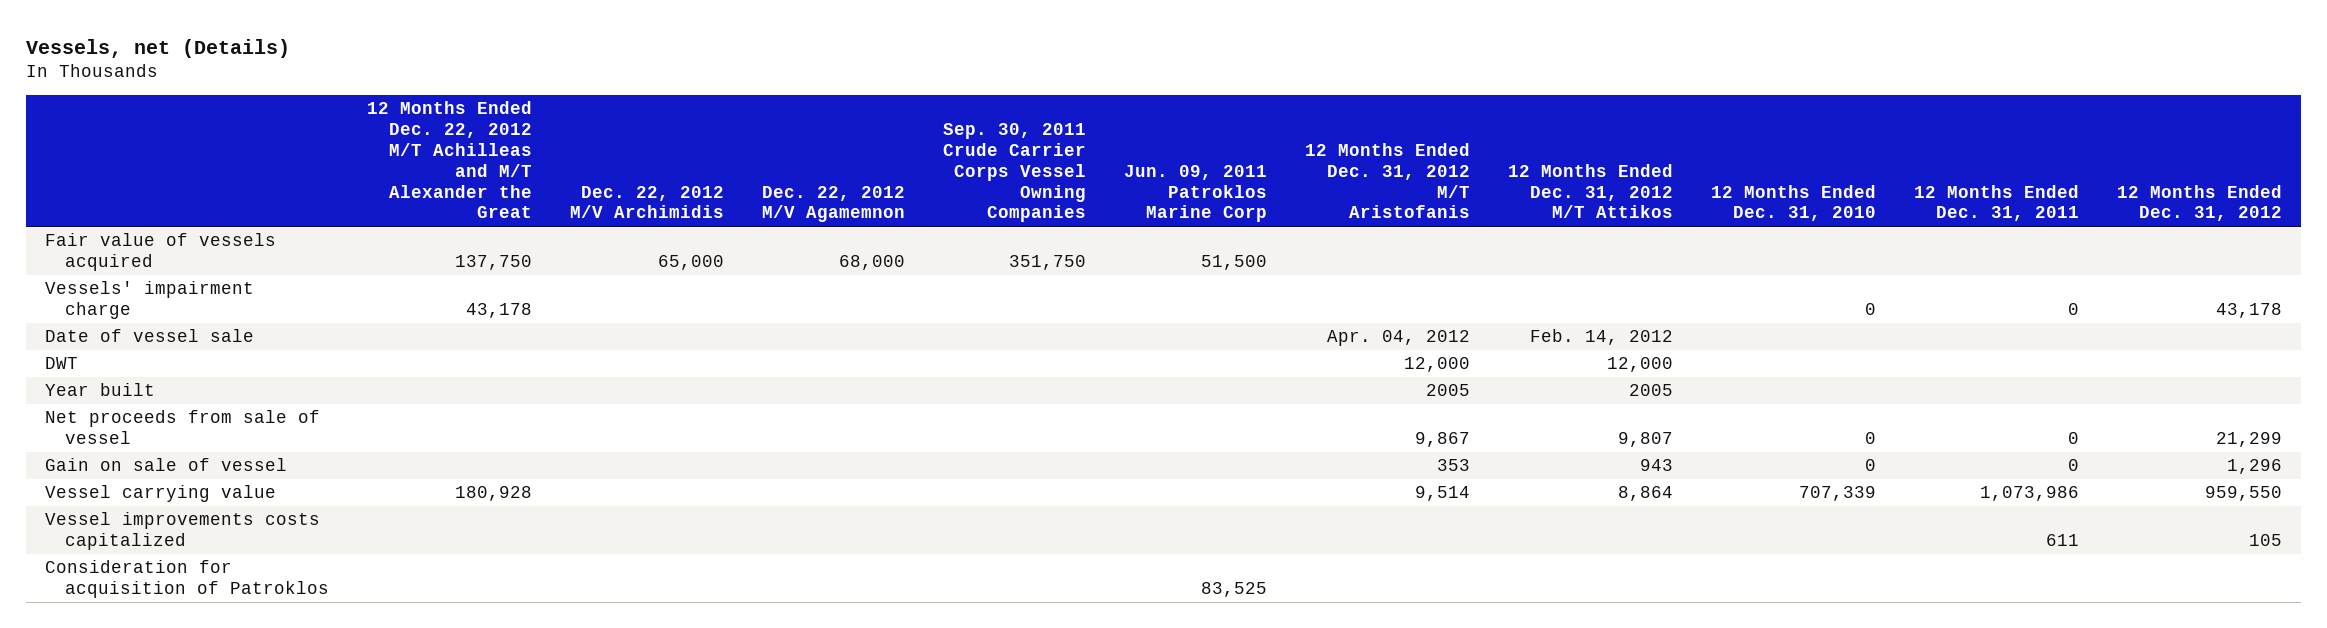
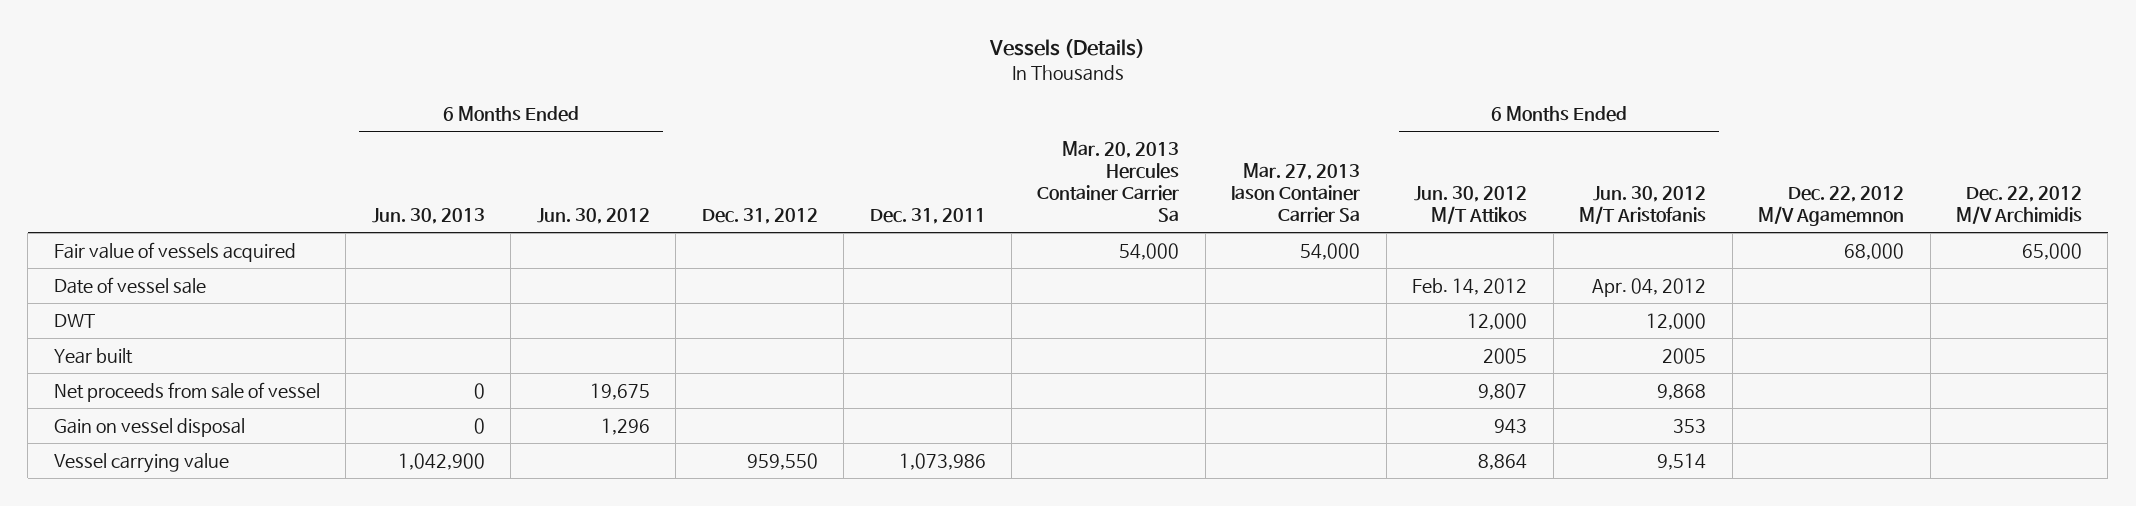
- Vessels, net (Details)
+ Vessels (Details)
- | 12 Months Ended Dec. 22, 2012 M/T Achilleas and M/T Alexander the Great | Dec. 22, 2012 M/V Archimidis | Dec. 22, 2012 M/V Agamemnon | Sep. 30, 2011 Crude Carrier Corps Vessel Owning Companies | Jun. 09, 2011 Patroklos Marine Corp | 12 Months Ended Dec. 31, 2012 M/T Aristofanis | 12 Months Ended Dec. 31, 2012 M/T Attikos | 12 Months Ended Dec. 31, 2010 | 12 Months Ended Dec. 31, 2011 | 12 Months Ended Dec. 31, 2012
+ | 6 Months Ended Jun. 30, 2013 | 6 Months Ended Jun. 30, 2012 | Dec. 31, 2012 | Dec. 31, 2011 | Mar. 20, 2013 Hercules Container Carrier Sa | Mar. 27, 2013 Iason Container Carrier Sa | 6 Months Ended Jun. 30, 2012 M/T Attikos | 6 Months Ended Jun. 30, 2012 M/T Aristofanis | Dec. 22, 2012 M/V Agamemnon | Dec. 22, 2012 M/V Archimidis
- Vessels' impairment charge | 43,178 | | | | | | | 0 | 0 | 43,178
- Gain on sale of vessel | | | | | | 353 | 943 | 0 | 0 | 1,296
+ Gain on vessel disposal | 0 | 1,296 | | | | | 943 | 353 | |
- Vessel improvements costs capitalized | | | | | | | | | 611 | 105
- Consideration for acquisition of Patroklos | | | | | 83,525 | | | | |

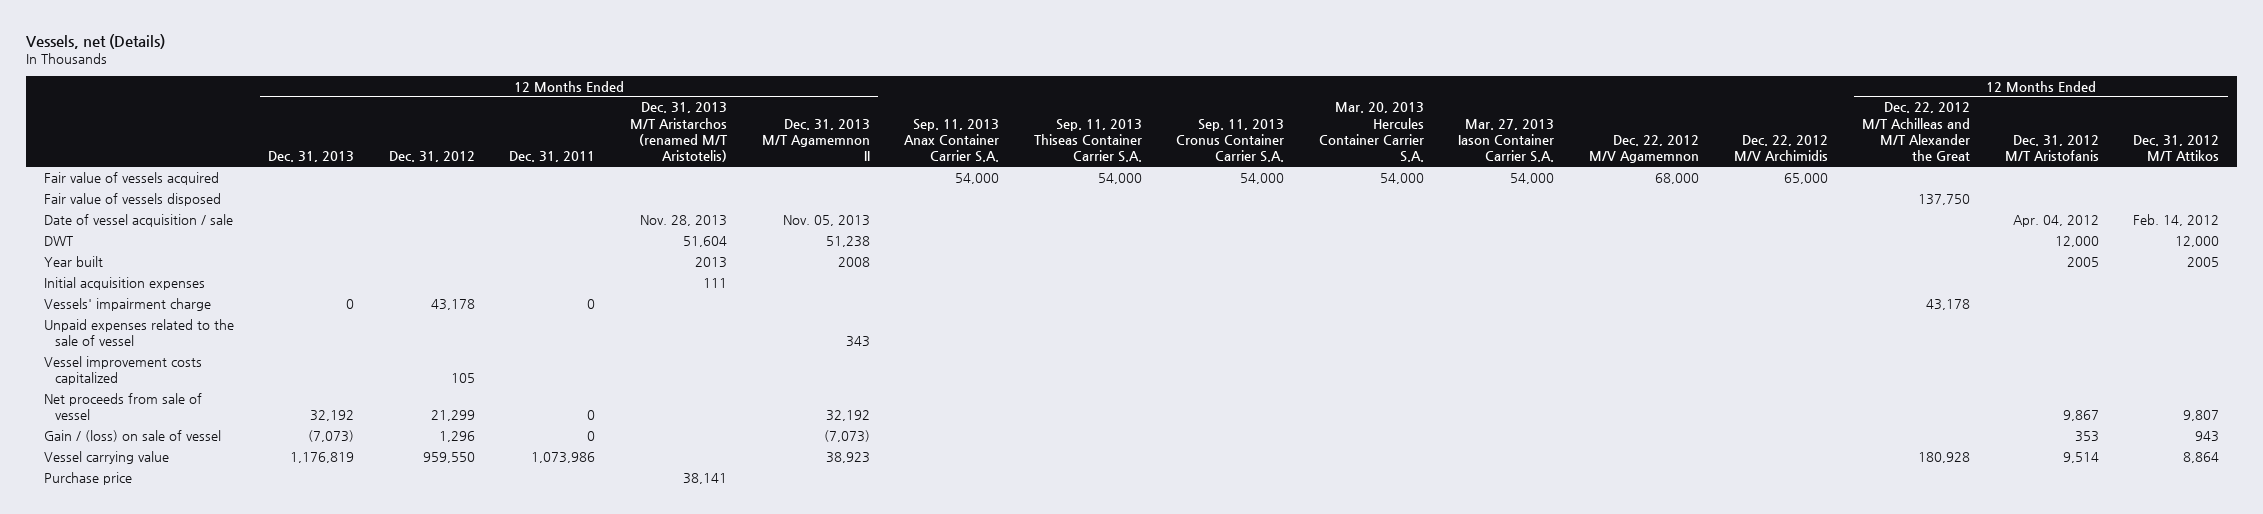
- Vessels (Details)
+ Vessels, net (Details)
- | 6 Months Ended Jun. 30, 2013 | 6 Months Ended Jun. 30, 2012 | Dec. 31, 2012 | Dec. 31, 2011 | Mar. 20, 2013 Hercules Container Carrier Sa | Mar. 27, 2013 Iason Container Carrier Sa | 6 Months Ended Jun. 30, 2012 M/T Attikos | 6 Months Ended Jun. 30, 2012 M/T Aristofanis | Dec. 22, 2012 M/V Agamemnon | Dec. 22, 2012 M/V Archimidis
+ | 12 Months Ended Dec. 31, 2013 | 12 Months Ended Dec. 31, 2012 | 12 Months Ended Dec. 31, 2011 | 12 Months Ended Dec. 31, 2013 M/T Aristarchos (renamed M/T Aristotelis) | 12 Months Ended Dec. 31, 2013 M/T Agamemnon II | Sep. 11, 2013 Anax Container Carrier S.A. | Sep. 11, 2013 Thiseas Container Carrier S.A. | Sep. 11, 2013 Cronus Container Carrier S.A. | Mar. 20, 2013 Hercules Container Carrier S.A. | Mar. 27, 2013 Iason Container Carrier S.A. | Dec. 22, 2012 M/V Agamemnon | Dec. 22, 2012 M/V Archimidis | 12 Months Ended Dec. 22, 2012 M/T Achilleas and M/T Alexander the Great | 12 Months Ended Dec. 31, 2012 M/T Aristofanis | 12 Months Ended Dec. 31, 2012 M/T Attikos
- Date of vessel sale | | | | | | | Feb. 14, 2012 | Apr. 04, 2012 | |
+ Fair value of vessels disposed | | | | | | | | | | | | | 137,750 | |
+ Date of vessel acquisition / sale | | | | Nov. 28, 2013 | Nov. 05, 2013 | | | | | | | | | Apr. 04, 2012 | Feb. 14, 2012
+ Initial acquisition expenses | | | | 111 | | | | | | | | | | |
+ Vessels' impairment charge | 0 | 43,178 | 0 | | | | | | | | | | 43,178 | |
+ Unpaid expenses related to the sale of vessel | | | | | 343 | | | | | | | | | |
+ Vessel improvement costs capitalized | | 105 | | | | | | | | | | | | |
- Gain on vessel disposal | 0 | 1,296 | | | | | 943 | 353 | |
+ Gain / (loss) on sale of vessel | (7,073) | 1,296 | 0 | | (7,073) | | | | | | | | | 353 | 943
+ Purchase price | | | | 38,141 | | | | | | | | | | |

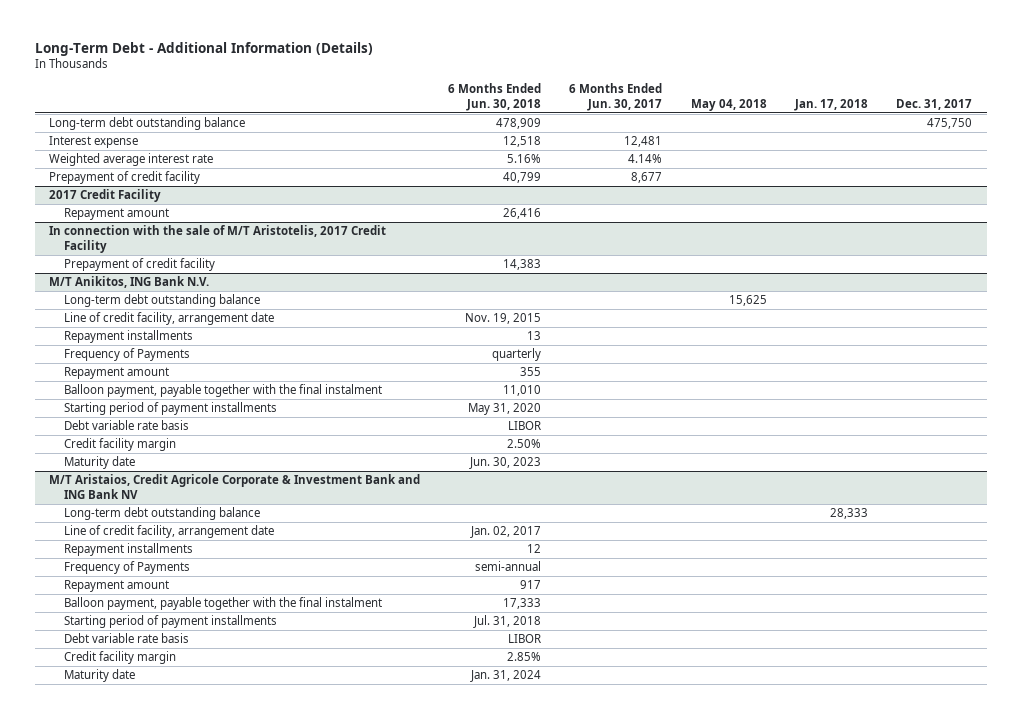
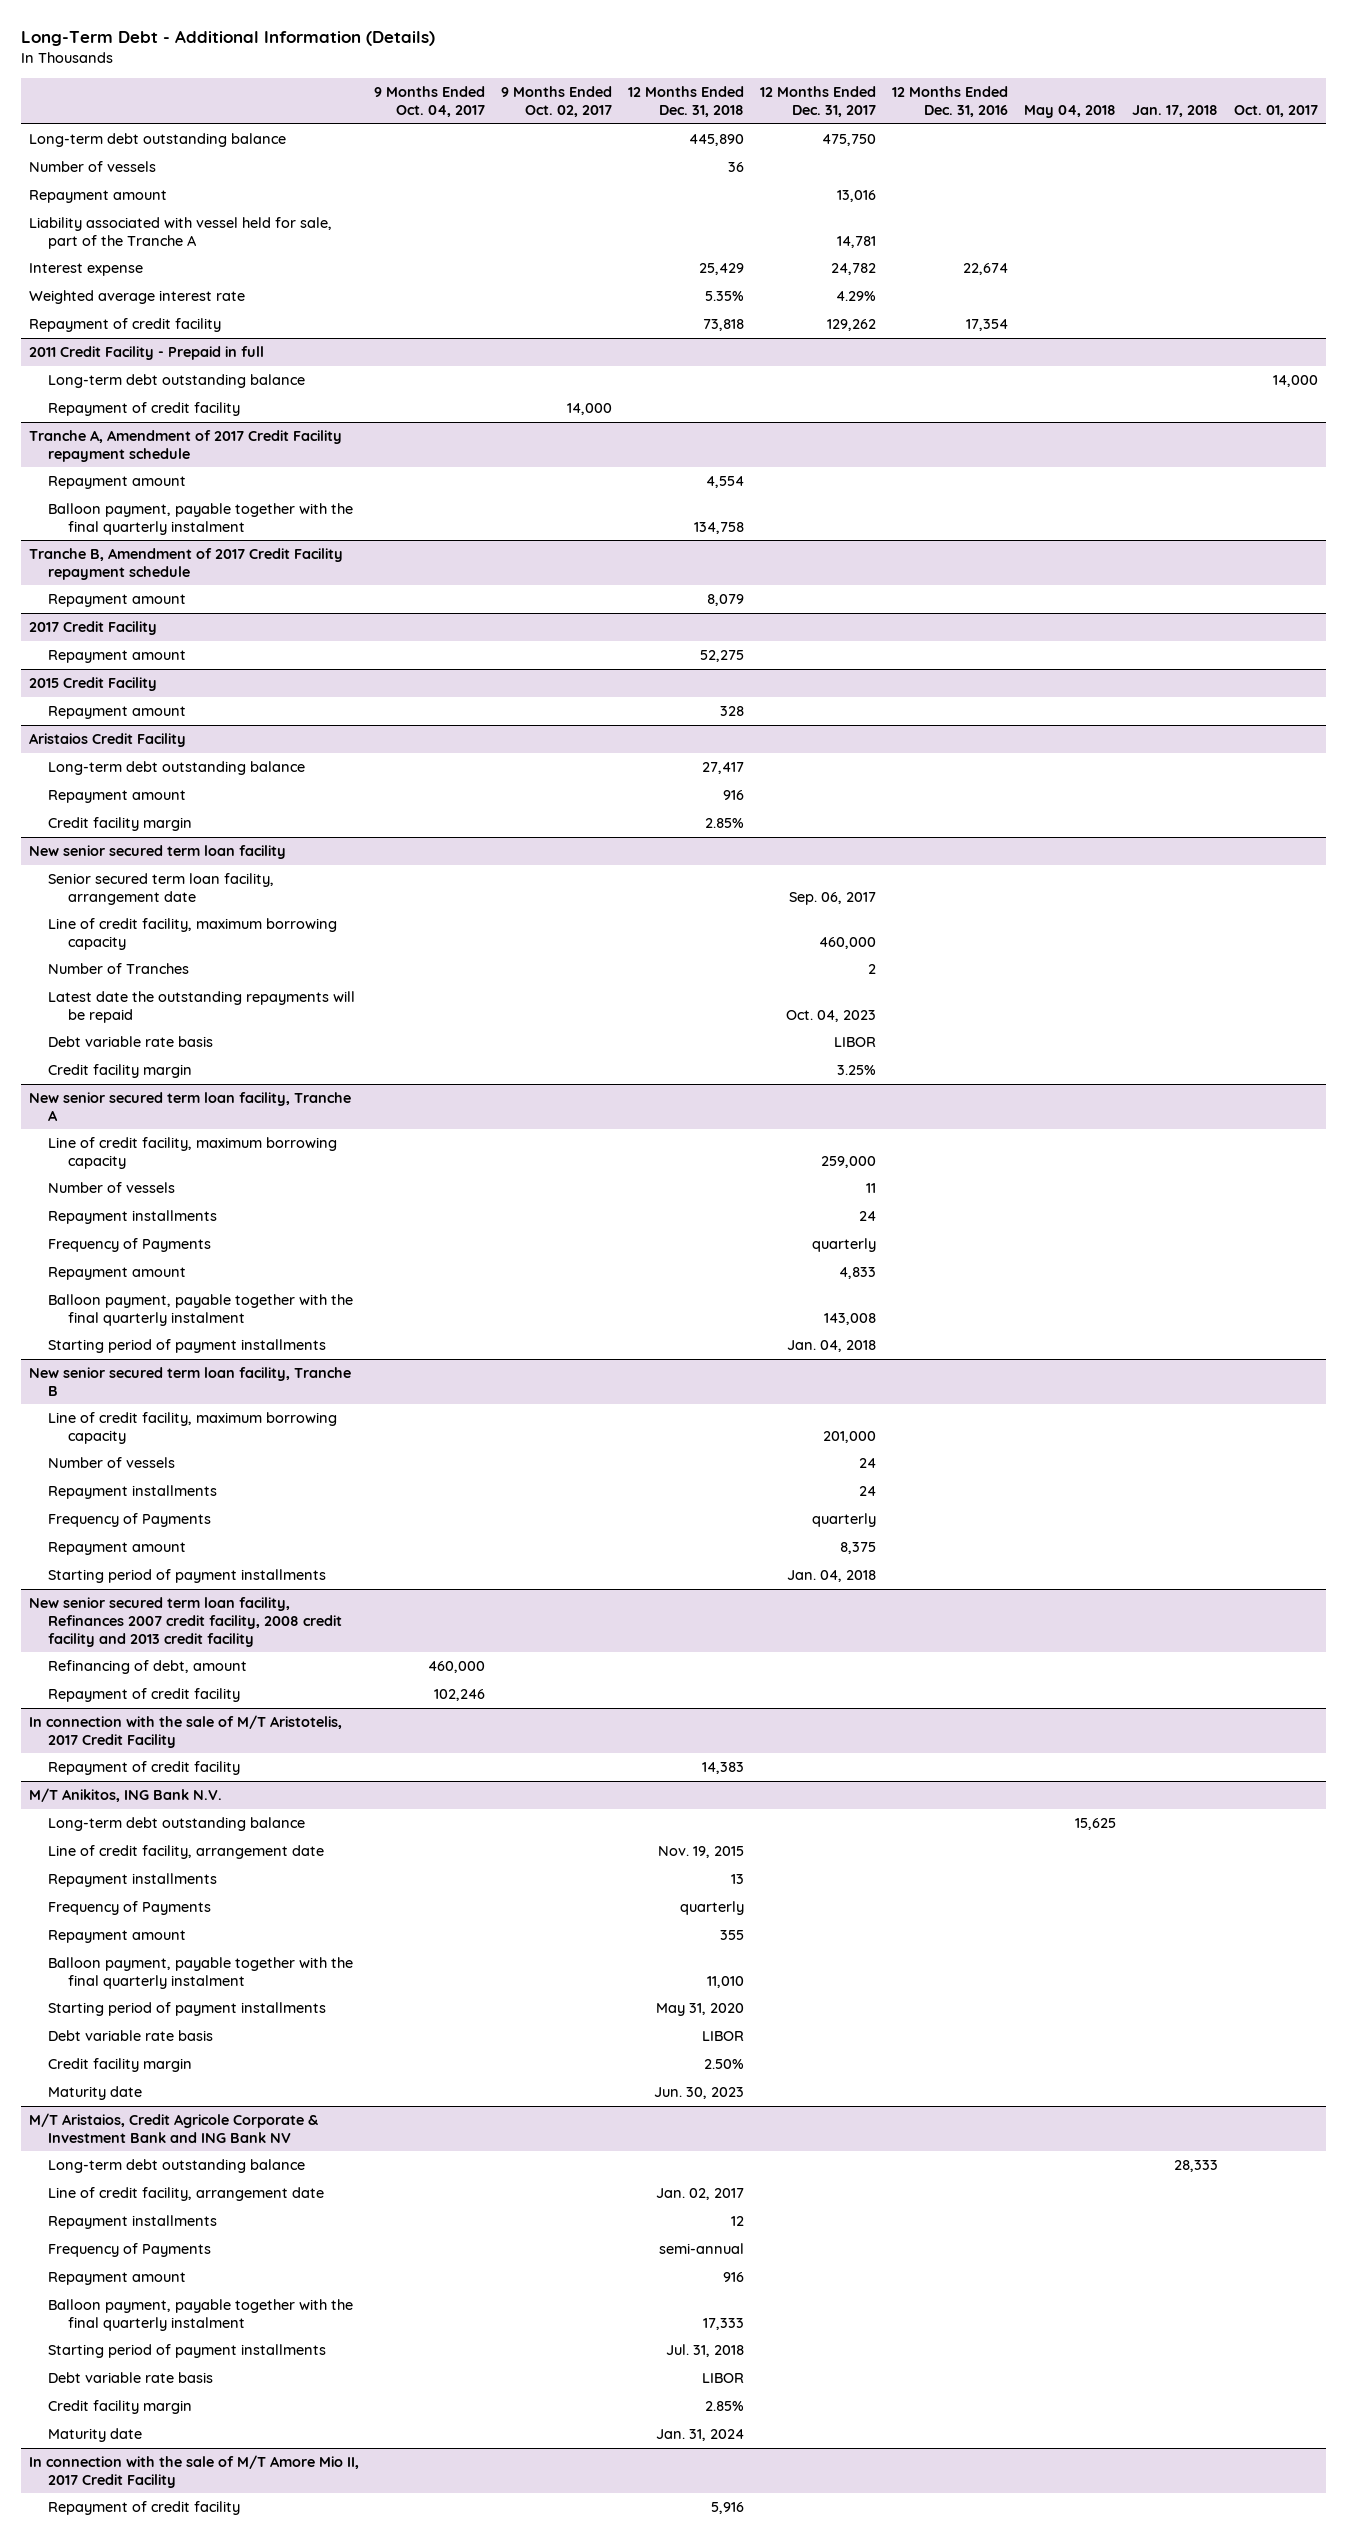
- | 6 Months Ended Jun. 30, 2018 | 6 Months Ended Jun. 30, 2017 | May 04, 2018 | Jan. 17, 2018 | Dec. 31, 2017
+ | 9 Months Ended Oct. 04, 2017 | 9 Months Ended Oct. 02, 2017 | 12 Months Ended Dec. 31, 2018 | 12 Months Ended Dec. 31, 2017 | 12 Months Ended Dec. 31, 2016 | May 04, 2018 | Jan. 17, 2018 | Oct. 01, 2017
+ Number of vessels | | | 36 | | | | |
+ Repayment amount | | | | 13,016 | | | |
+ Liability associated with vessel held for sale, part of the Tranche A | | | | 14,781 | | | |
- Prepayment of credit facility | 40,799 | 8,677 | | |
+ Repayment of credit facility | | | 73,818 | 129,262 | 17,354 | | |
+ 2011 Credit Facility - Prepaid in full
+ Long-term debt outstanding balance | | | | | | | | 14,000
+ Repayment of credit facility | | 14,000 | | | | | |
+ Tranche A, Amendment of 2017 Credit Facility repayment schedule
+ Repayment amount | | | 4,554 | | | | |
+ Balloon payment, payable together with the final quarterly instalment | | | 134,758 | | | | |
+ Tranche B, Amendment of 2017 Credit Facility repayment schedule
+ Repayment amount | | | 8,079 | | | | |
+ 2015 Credit Facility
+ Repayment amount | | | 328 | | | | |
+ Aristaios Credit Facility
+ Long-term debt outstanding balance | | | 27,417 | | | | |
+ Repayment amount | | | 916 | | | | |
+ Credit facility margin | | | 2.85% | | | | |
+ New senior secured term loan facility
+ Senior secured term loan facility, arrangement date | | | | Sep. 06, 2017 | | | |
+ Line of credit facility, maximum borrowing capacity | | | | 460,000 | | | |
+ Number of Tranches | | | | 2 | | | |
+ Latest date the outstanding repayments will be repaid | | | | Oct. 04, 2023 | | | |
+ Debt variable rate basis | | | | LIBOR | | | |
+ Credit facility margin | | | | 3.25% | | | |
+ New senior secured term loan facility, Tranche A
+ Line of credit facility, maximum borrowing capacity | | | | 259,000 | | | |
+ Number of vessels | | | | 11 | | | |
+ Repayment installments | | | | 24 | | | |
+ Frequency of Payments | | | | quarterly | | | |
+ Repayment amount | | | | 4,833 | | | |
+ Balloon payment, payable together with the final quarterly instalment | | | | 143,008 | | | |
+ Starting period of payment installments | | | | Jan. 04, 2018 | | | |
+ New senior secured term loan facility, Tranche B
+ Line of credit facility, maximum borrowing capacity | | | | 201,000 | | | |
+ Number of vessels | | | | 24 | | | |
+ Repayment installments | | | | 24 | | | |
+ Frequency of Payments | | | | quarterly | | | |
+ Repayment amount | | | | 8,375 | | | |
+ Starting period of payment installments | | | | Jan. 04, 2018 | | | |
+ New senior secured term loan facility, Refinances 2007 credit facility, 2008 credit facility and 2013 credit facility
+ Refinancing of debt, amount | 460,000 | | | | | | |
+ Repayment of credit facility | 102,246 | | | | | | |
@ In connection with the sale of M/T Aristotelis, 2017 Credit Facility
- Prepayment of credit facility | 14,383 | | | |
+ Repayment of credit facility | | | 14,383 | | | | |
@ M/T Anikitos, ING Bank N.V.
- Balloon payment, payable together with the final instalment | 11,010 | | | |
+ Balloon payment, payable together with the final quarterly instalment | | | 11,010 | | | | |
@ M/T Aristaios, Credit Agricole Corporate & Investment Bank and ING Bank NV
- Balloon payment, payable together with the final instalment | 17,333 | | | |
+ Balloon payment, payable together with the final quarterly instalment | | | 17,333 | | | | |
+ In connection with the sale of M/T Amore Mio II, 2017 Credit Facility
+ Repayment of credit facility | | | 5,916 | | | | |

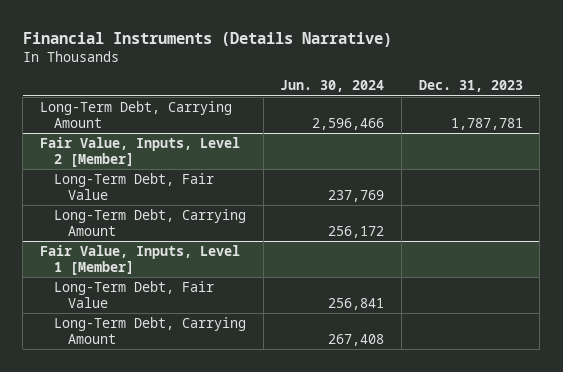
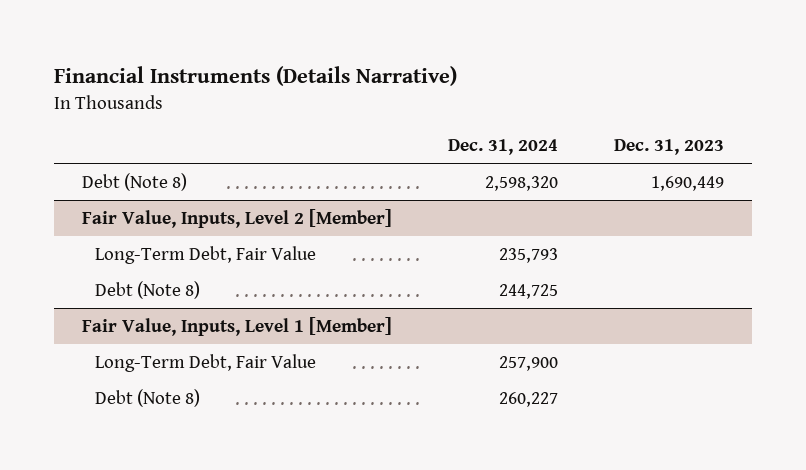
- | Jun. 30, 2024 | Dec. 31, 2023
+ | Dec. 31, 2024 | Dec. 31, 2023
- Long-Term Debt, Carrying Amount | 2,596,466 | 1,787,781
+ Debt (Note 8) | 2,598,320 | 1,690,449
@ Fair Value, Inputs, Level 2 [Member]
- Long-Term Debt, Carrying Amount | 256,172 |
+ Debt (Note 8) | 244,725 |
@ Fair Value, Inputs, Level 1 [Member]
- Long-Term Debt, Carrying Amount | 267,408 |
+ Debt (Note 8) | 260,227 |

